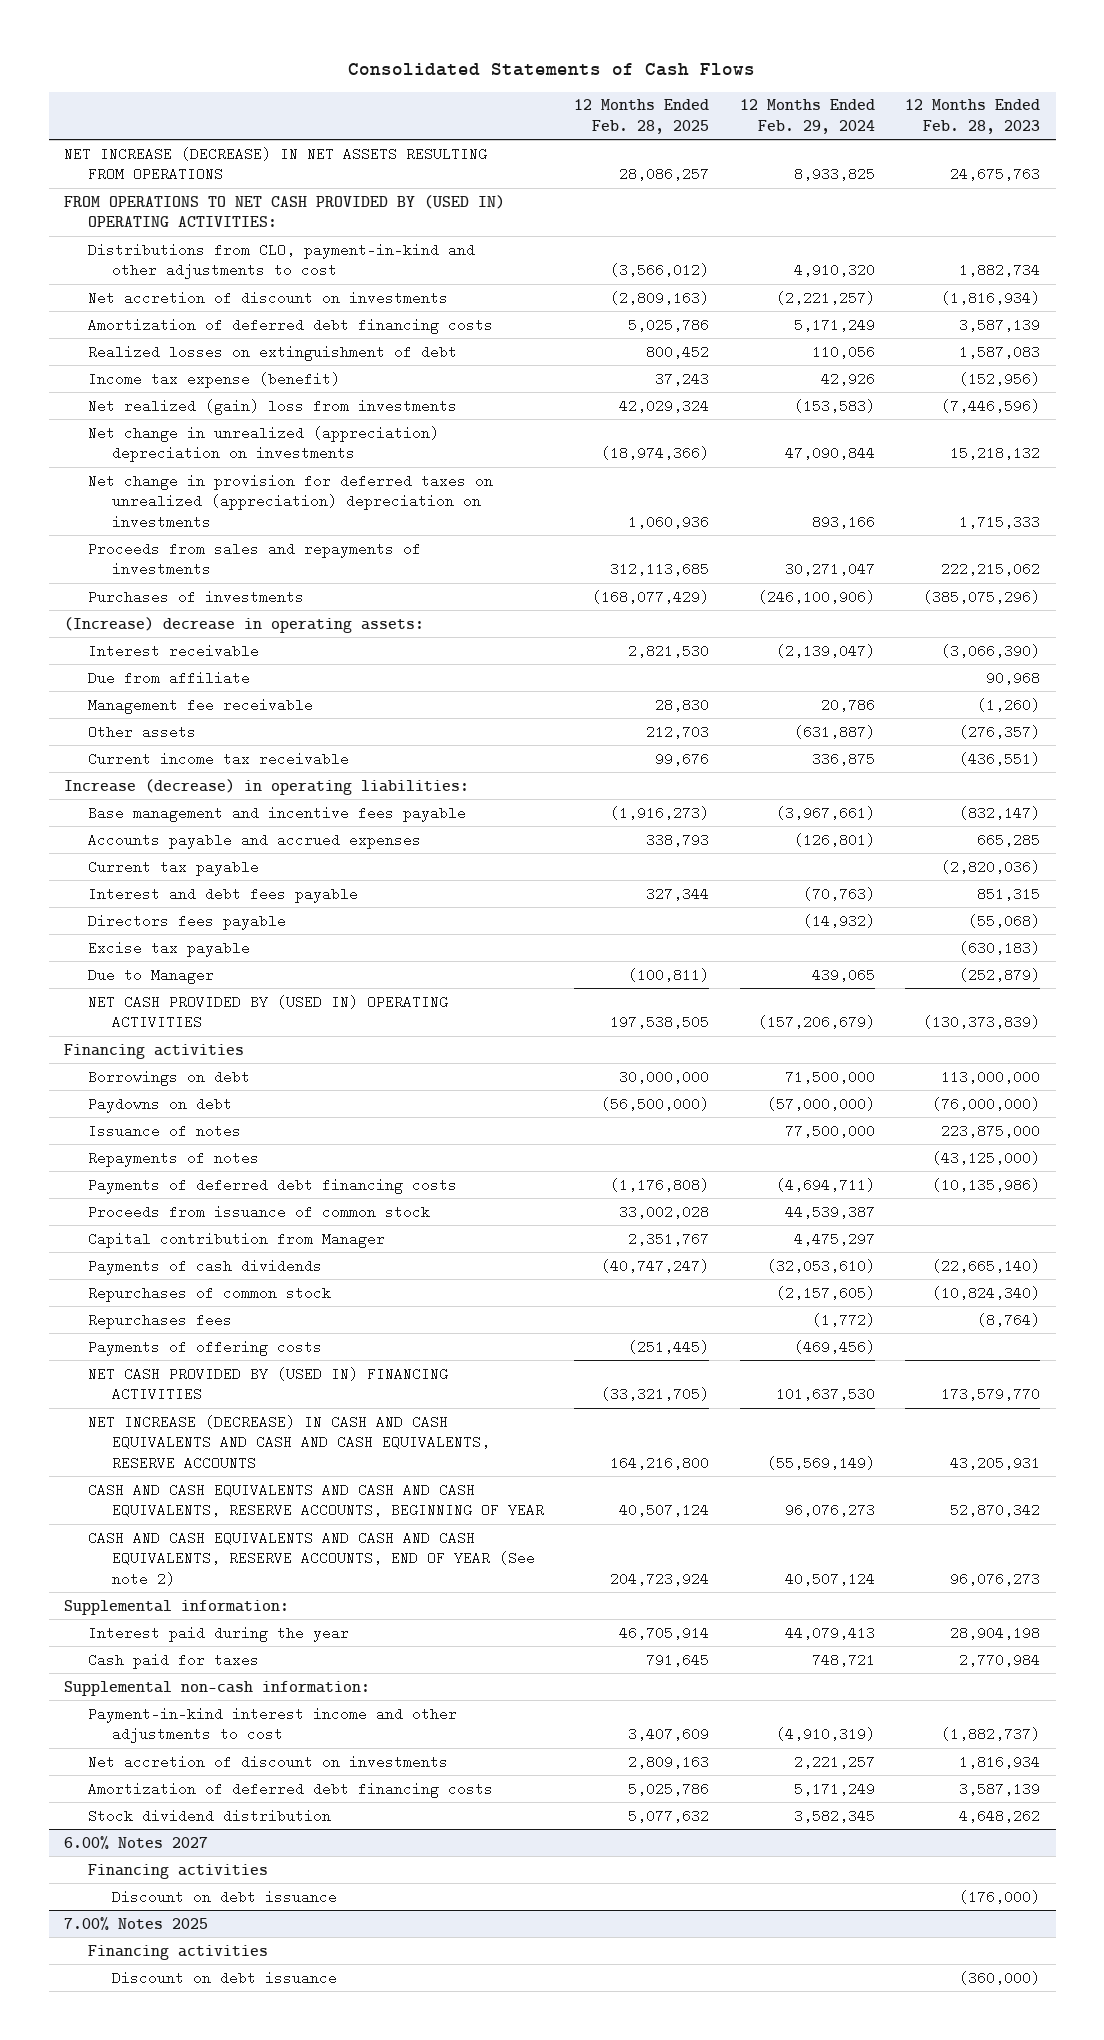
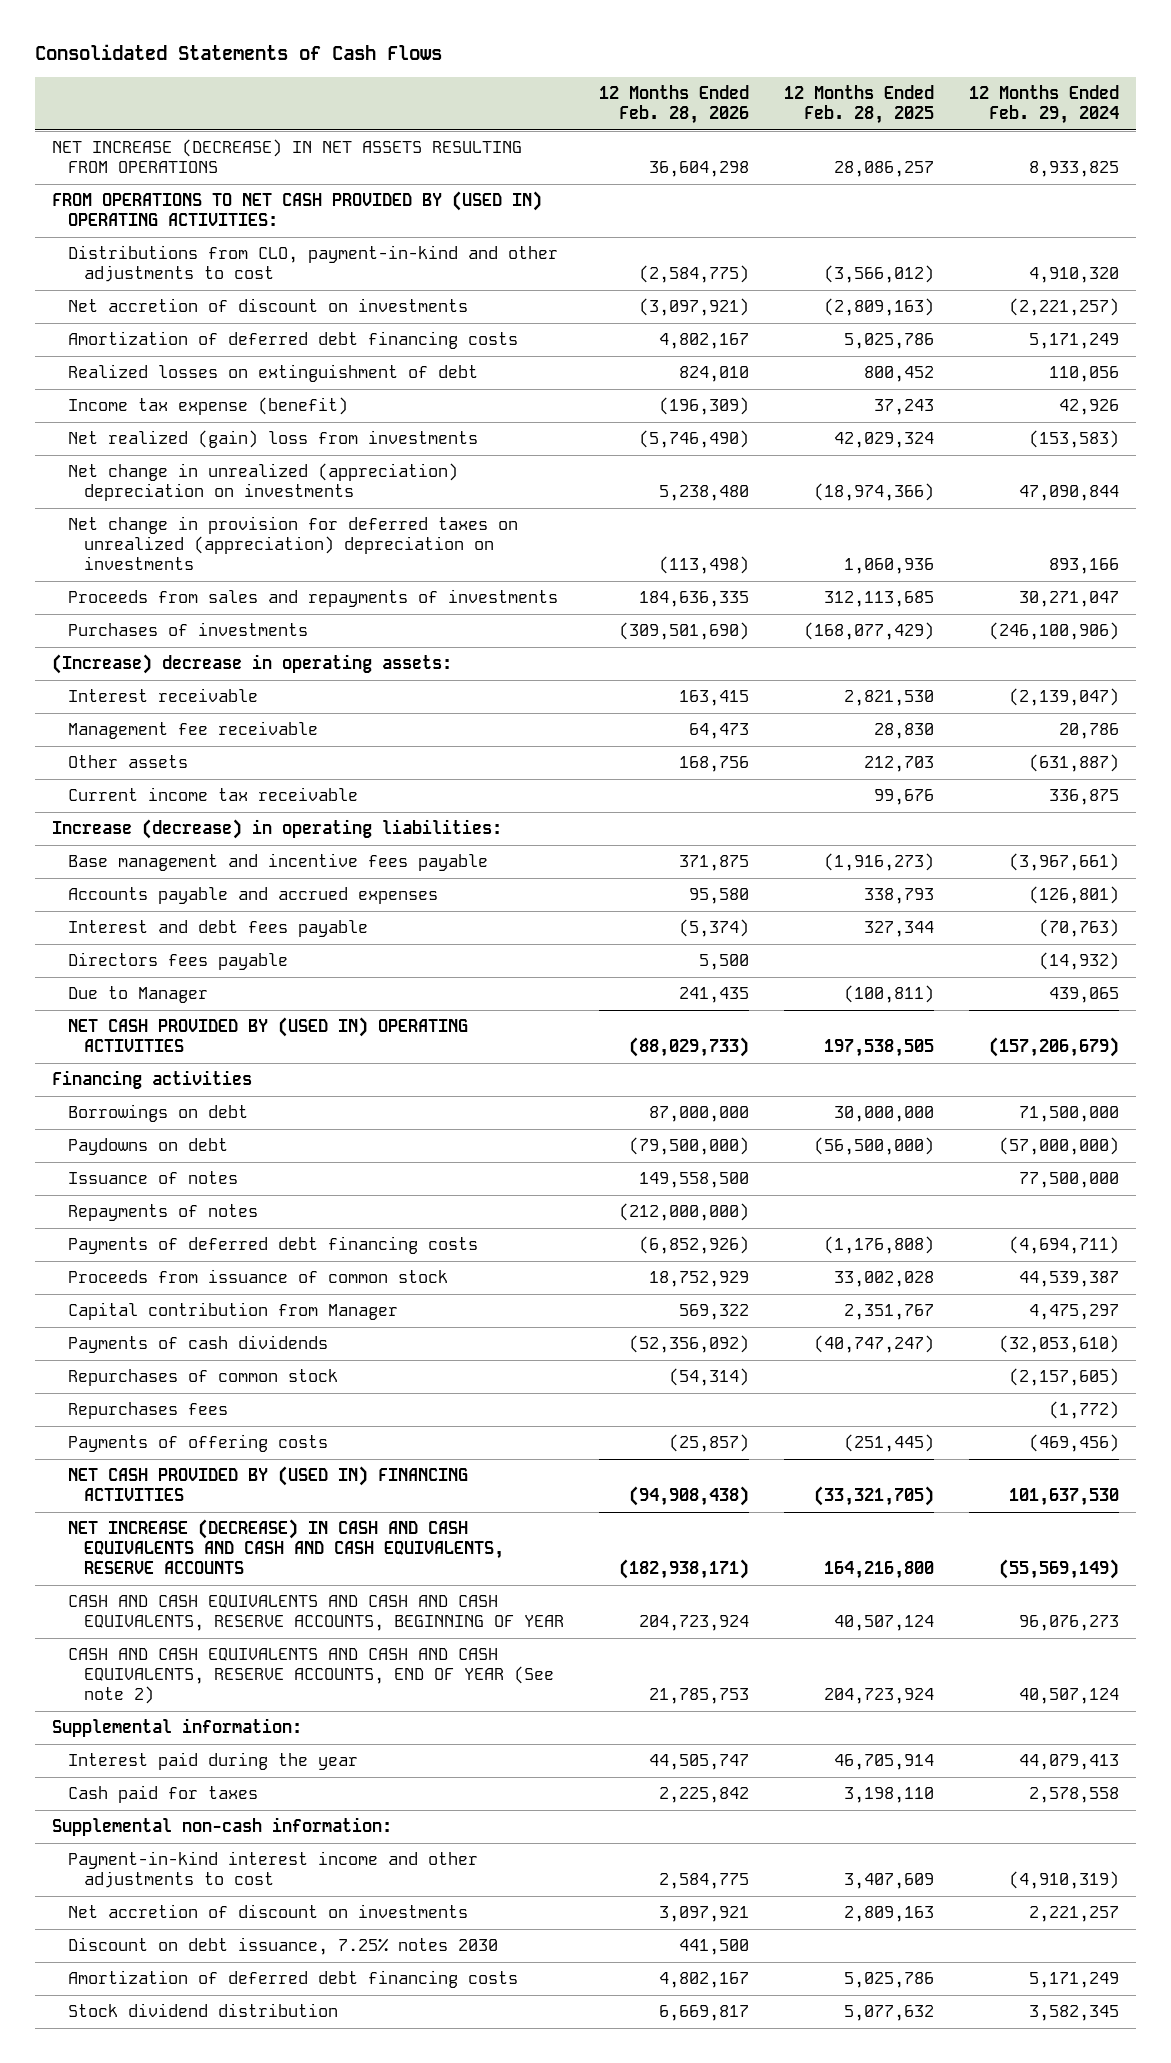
- | 12 Months Ended Feb. 28, 2025 | 12 Months Ended Feb. 29, 2024 | 12 Months Ended Feb. 28, 2023
+ | 12 Months Ended Feb. 28, 2026 | 12 Months Ended Feb. 28, 2025 | 12 Months Ended Feb. 29, 2024
- Due from affiliate | | | 90,968
- Current tax payable | | | (2,820,036)
- Excise tax payable | | | (630,183)
- Cash paid for taxes | 791,645 | 748,721 | 2,770,984
+ Cash paid for taxes | 2,225,842 | 3,198,110 | 2,578,558
+ Discount on debt issuance, 7.25% notes 2030 | 441,500 | |
- 6.00% Notes 2027
- Financing activities
- Discount on debt issuance | | | (176,000)
- 7.00% Notes 2025
- Financing activities
- Discount on debt issuance | | | (360,000)

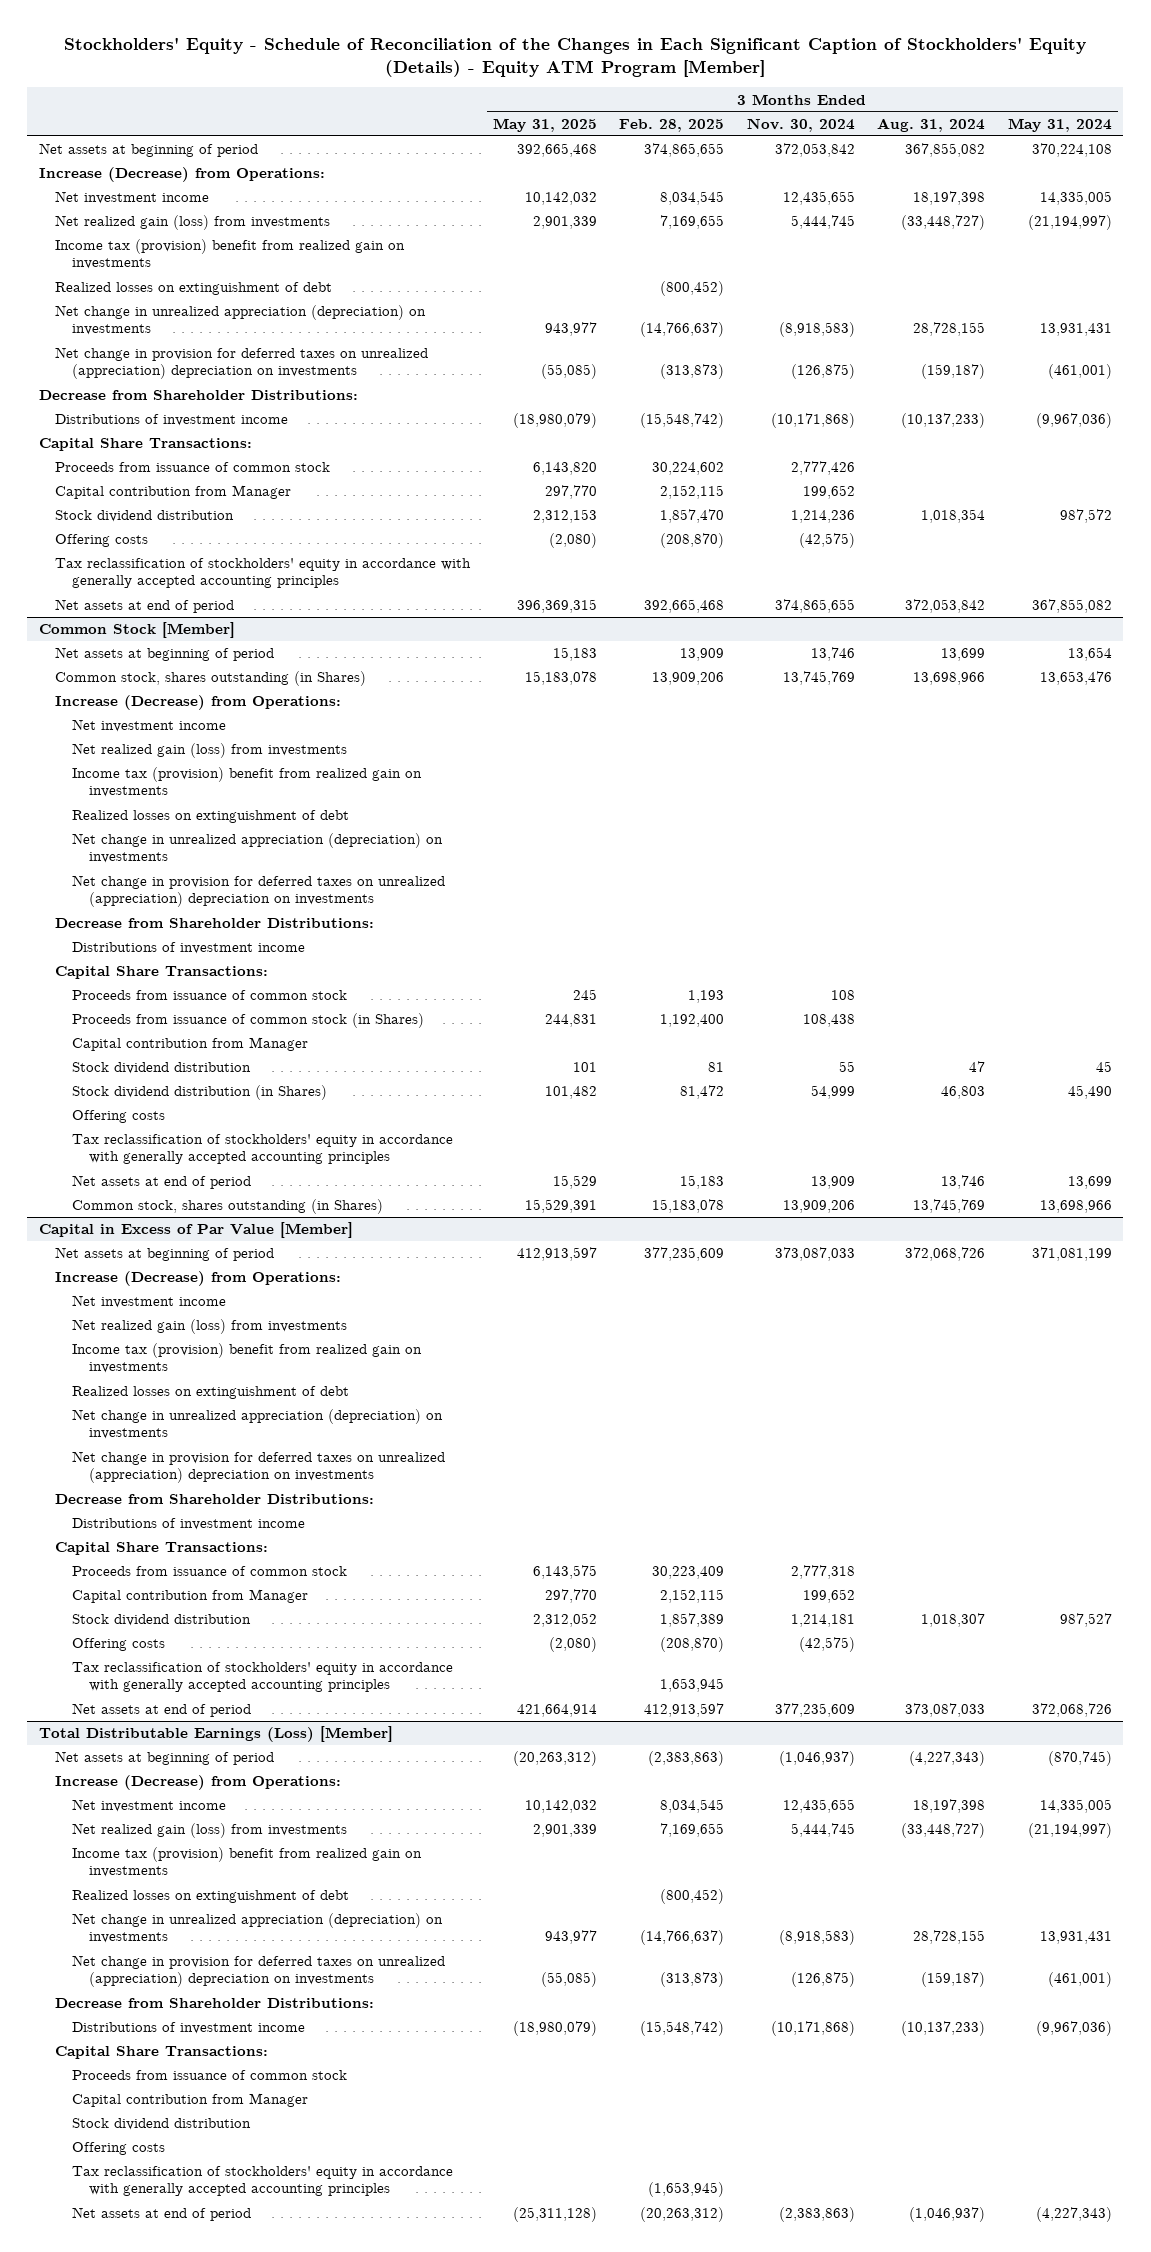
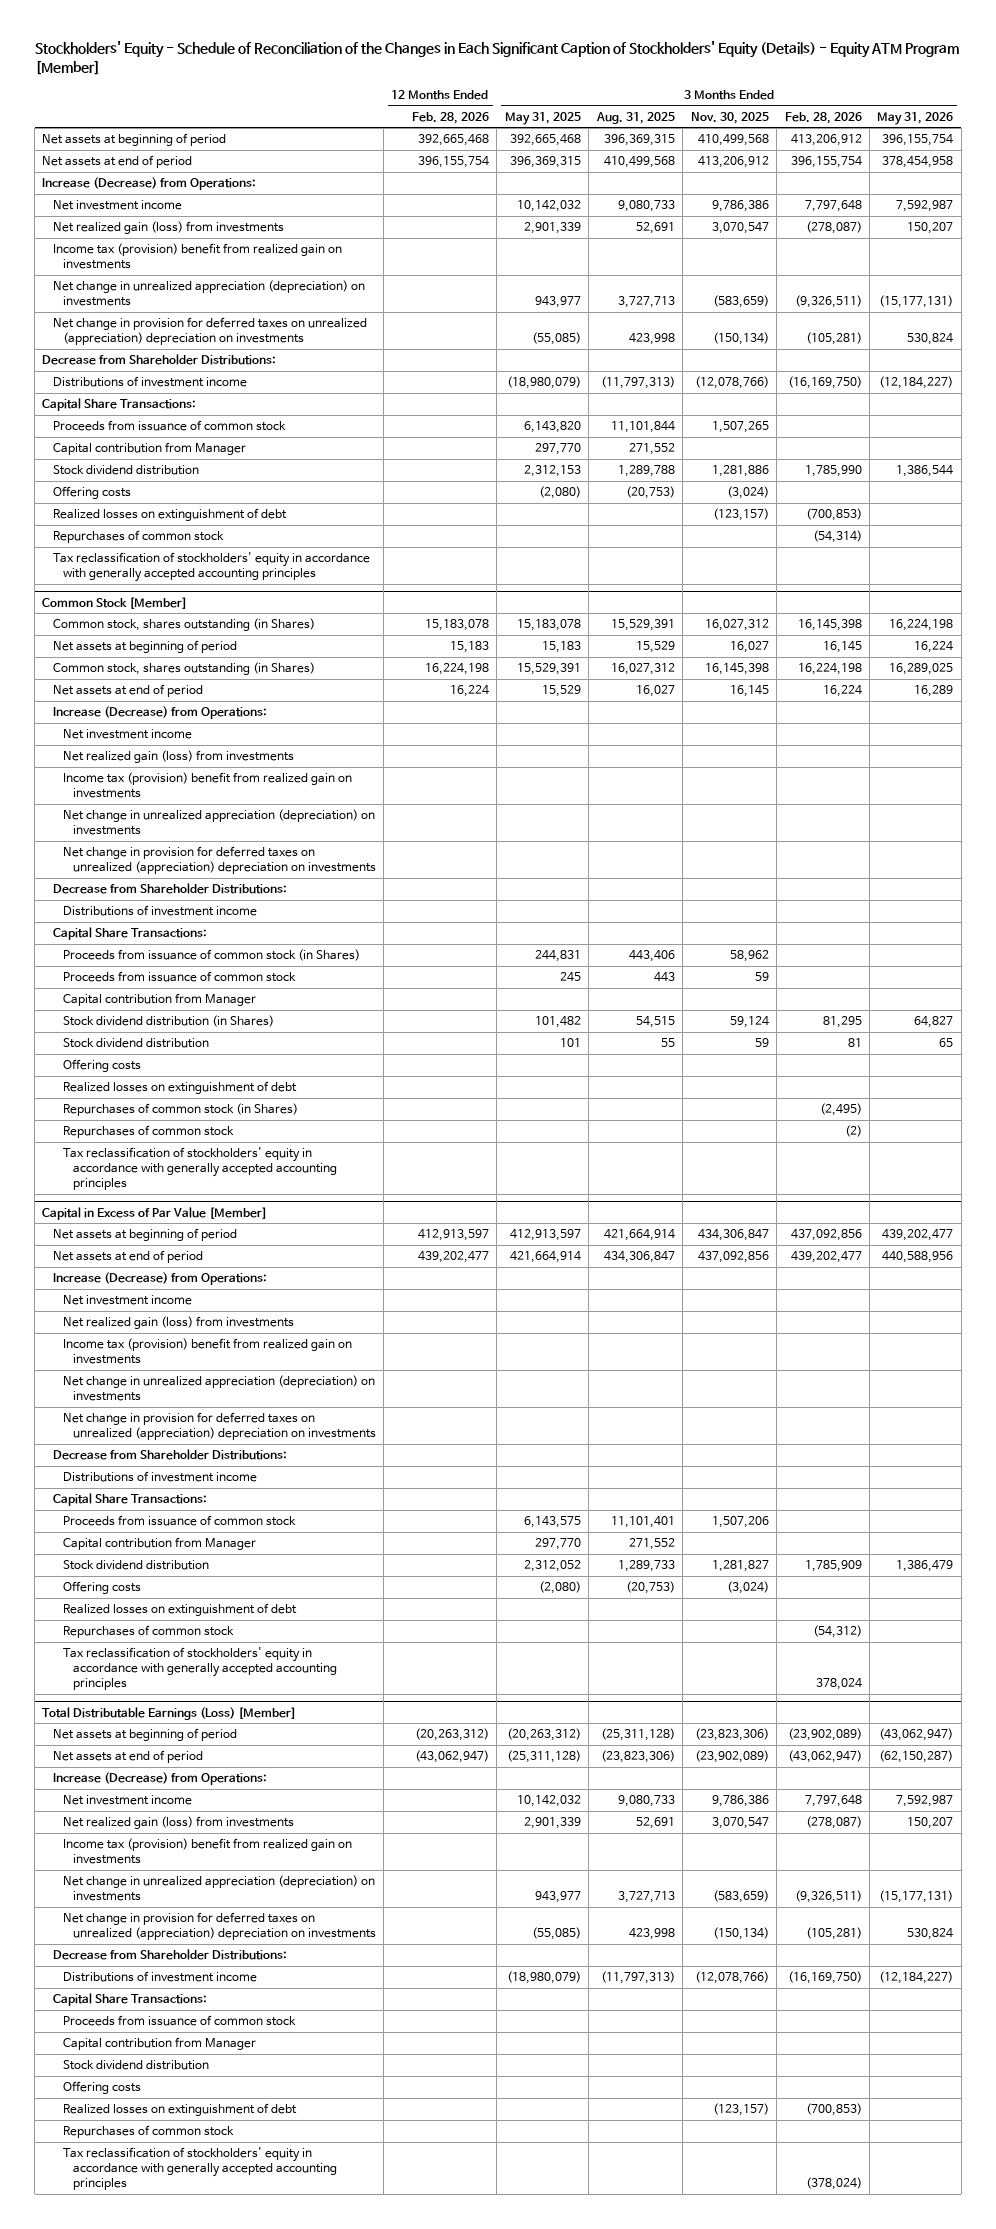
- | 3 Months Ended May 31, 2025 | 3 Months Ended Feb. 28, 2025 | 3 Months Ended Nov. 30, 2024 | 3 Months Ended Aug. 31, 2024 | 3 Months Ended May 31, 2024
+ | 12 Months Ended Feb. 28, 2026 | 3 Months Ended May 31, 2025 | 3 Months Ended Aug. 31, 2025 | 3 Months Ended Nov. 30, 2025 | 3 Months Ended Feb. 28, 2026 | 3 Months Ended May 31, 2026
moved up: Net assets at end of period | 396,155,754 | 396,369,315 | 410,499,568 | 413,206,912 | 396,155,754 | 378,454,958
moved down: Realized losses on extinguishment of debt | | | | (123,157) | (700,853) |
+ Repurchases of common stock | | | | | (54,314) |
@ Common Stock [Member]
moved down: Net assets at beginning of period | 15,183 | 15,183 | 15,529 | 16,027 | 16,145 | 16,224
moved up: Common stock, shares outstanding (in Shares) | 16,224,198 | 15,529,391 | 16,027,312 | 16,145,398 | 16,224,198 | 16,289,025
moved up: Net assets at end of period | 16,224 | 15,529 | 16,027 | 16,145 | 16,224 | 16,289
moved down: Proceeds from issuance of common stock | | 245 | 443 | 59 | |
moved down: Stock dividend distribution | | 101 | 55 | 59 | 81 | 65
moved down: Realized losses on extinguishment of debt
+ Repurchases of common stock (in Shares) | | | | | (2,495) |
+ Repurchases of common stock | | | | | (2) |
@ Capital in Excess of Par Value [Member]
moved up: Net assets at end of period | 439,202,477 | 421,664,914 | 434,306,847 | 437,092,856 | 439,202,477 | 440,588,956
moved down: Realized losses on extinguishment of debt
+ Repurchases of common stock | | | | | (54,312) |
@ Total Distributable Earnings (Loss) [Member]
moved up: Net assets at end of period | (43,062,947) | (25,311,128) | (23,823,306) | (23,902,089) | (43,062,947) | (62,150,287)
moved down: Realized losses on extinguishment of debt | | | | (123,157) | (700,853) |
+ Repurchases of common stock

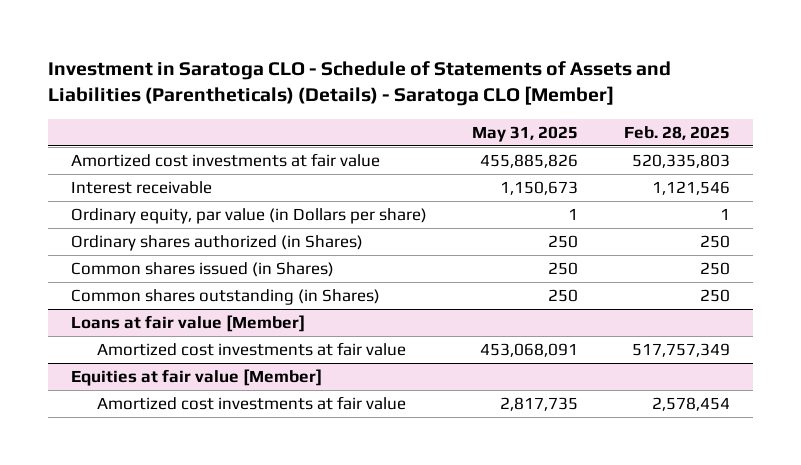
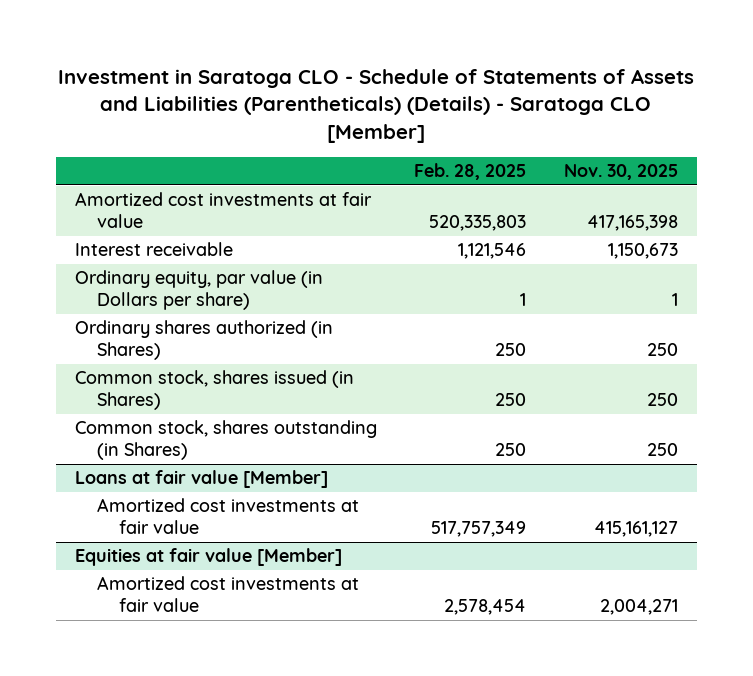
- | May 31, 2025 | Feb. 28, 2025
+ | Feb. 28, 2025 | Nov. 30, 2025
- Common shares issued (in Shares) | 250 | 250
- Common shares outstanding (in Shares) | 250 | 250
+ Common stock, shares issued (in Shares) | 250 | 250
+ Common stock, shares outstanding (in Shares) | 250 | 250

